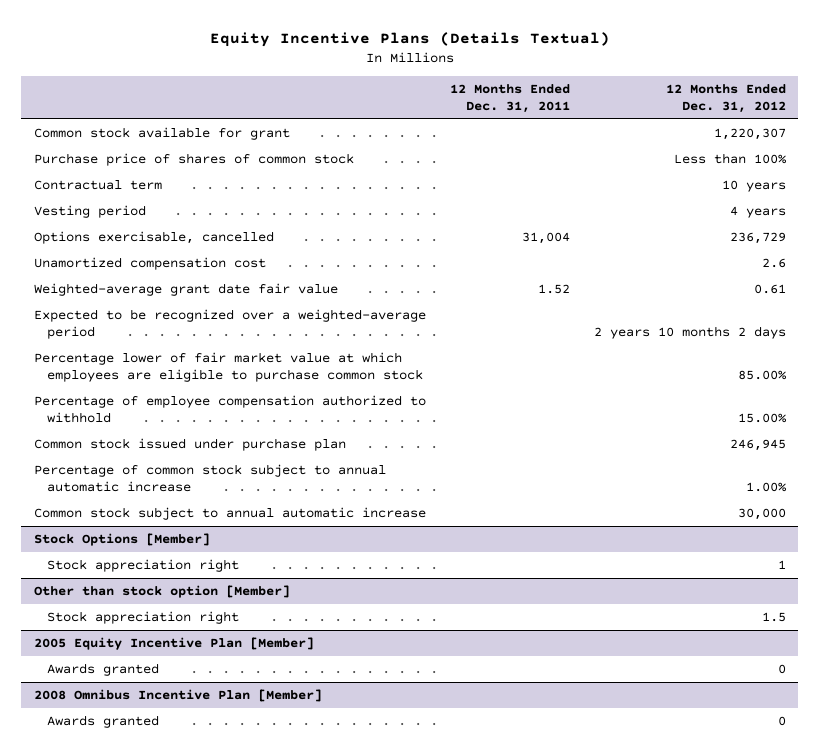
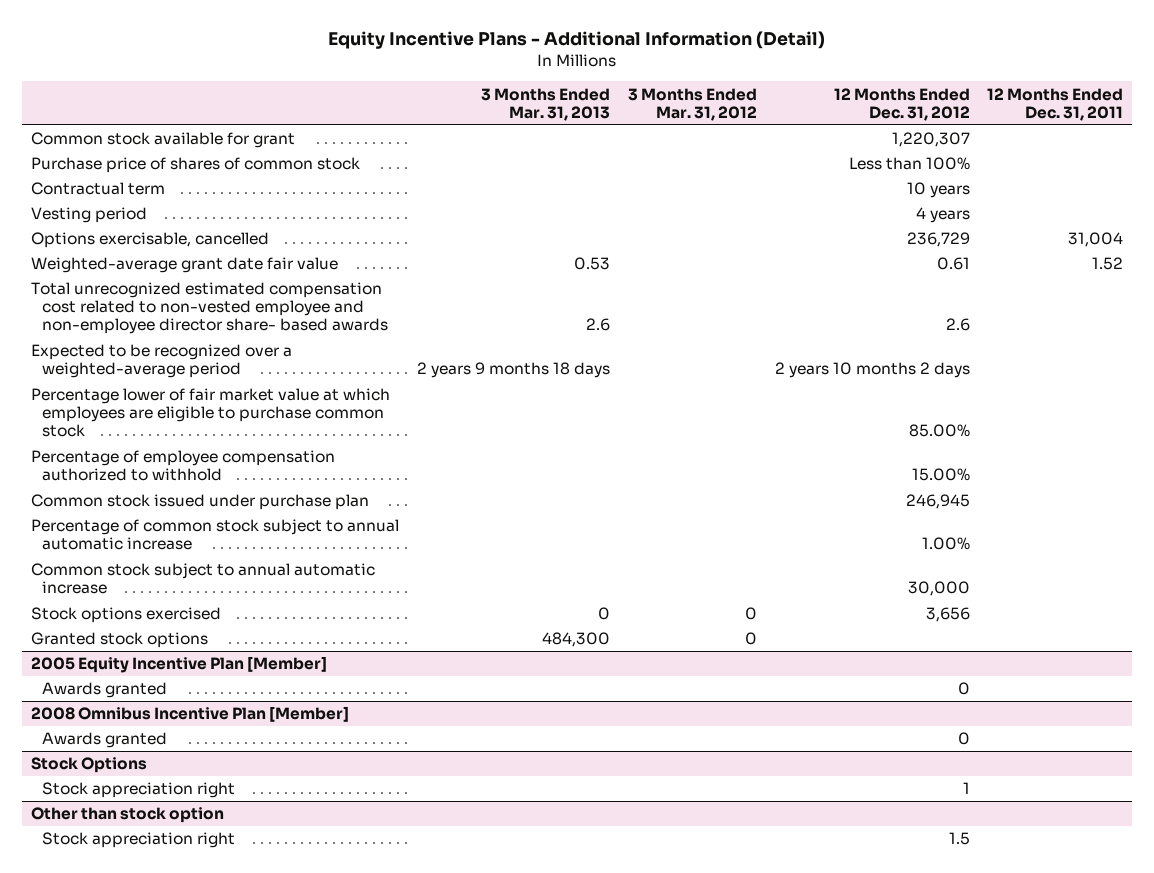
- Equity Incentive Plans (Details Textual)
+ Equity Incentive Plans - Additional Information (Detail)
- | 12 Months Ended Dec. 31, 2011 | 12 Months Ended Dec. 31, 2012
+ | 3 Months Ended Mar. 31, 2013 | 3 Months Ended Mar. 31, 2012 | 12 Months Ended Dec. 31, 2012 | 12 Months Ended Dec. 31, 2011
- Unamortized compensation cost | | 2.6
+ Total unrecognized estimated compensation cost related to non-vested employee and non-employee director share- based awards | 2.6 | | 2.6 |
- Stock Options [Member]
- Stock appreciation right | | 1
- Other than stock option [Member]
- Stock appreciation right | | 1.5
+ Stock options exercised | 0 | 0 | 3,656 |
+ Granted stock options | 484,300 | 0 | |
+ Stock Options
+ Stock appreciation right | | | 1 |
+ Other than stock option
+ Stock appreciation right | | | 1.5 |

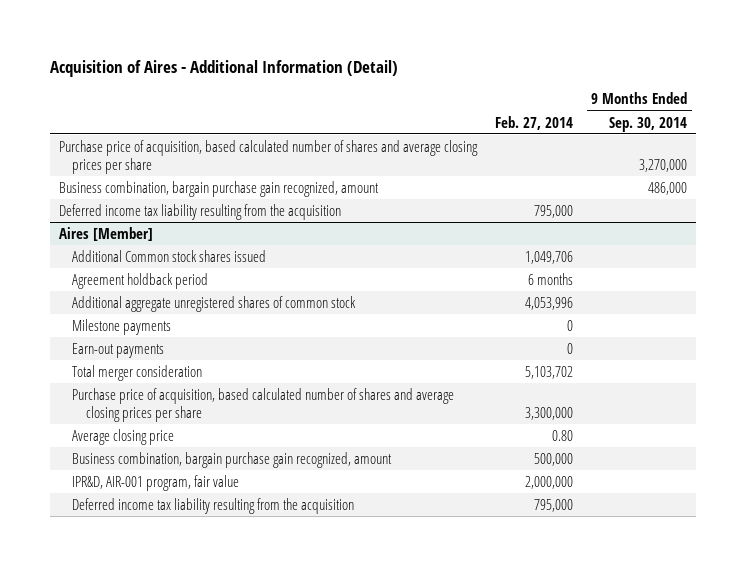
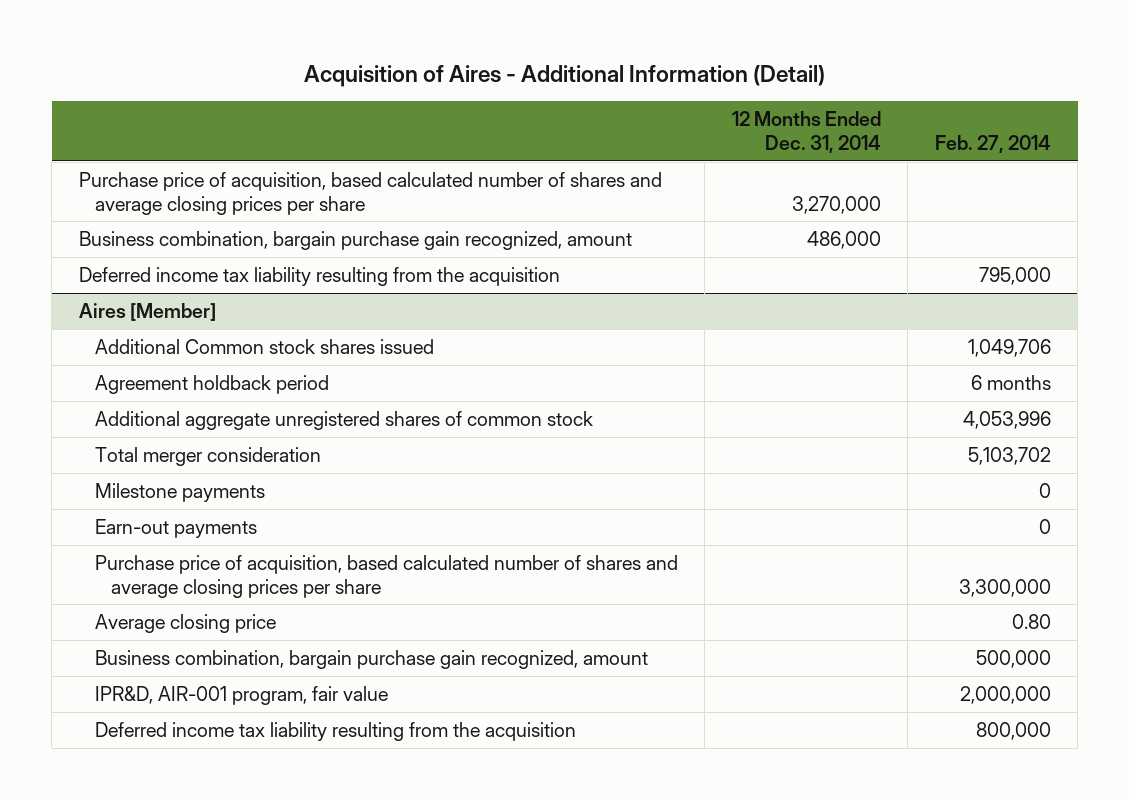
- | Feb. 27, 2014 | 9 Months Ended Sep. 30, 2014
+ | 12 Months Ended Dec. 31, 2014 | Feb. 27, 2014
@ Aires [Member]
moved up: Total merger consideration | | 5,103,702
- Deferred income tax liability resulting from the acquisition | 795,000 |
+ Deferred income tax liability resulting from the acquisition | | 800,000

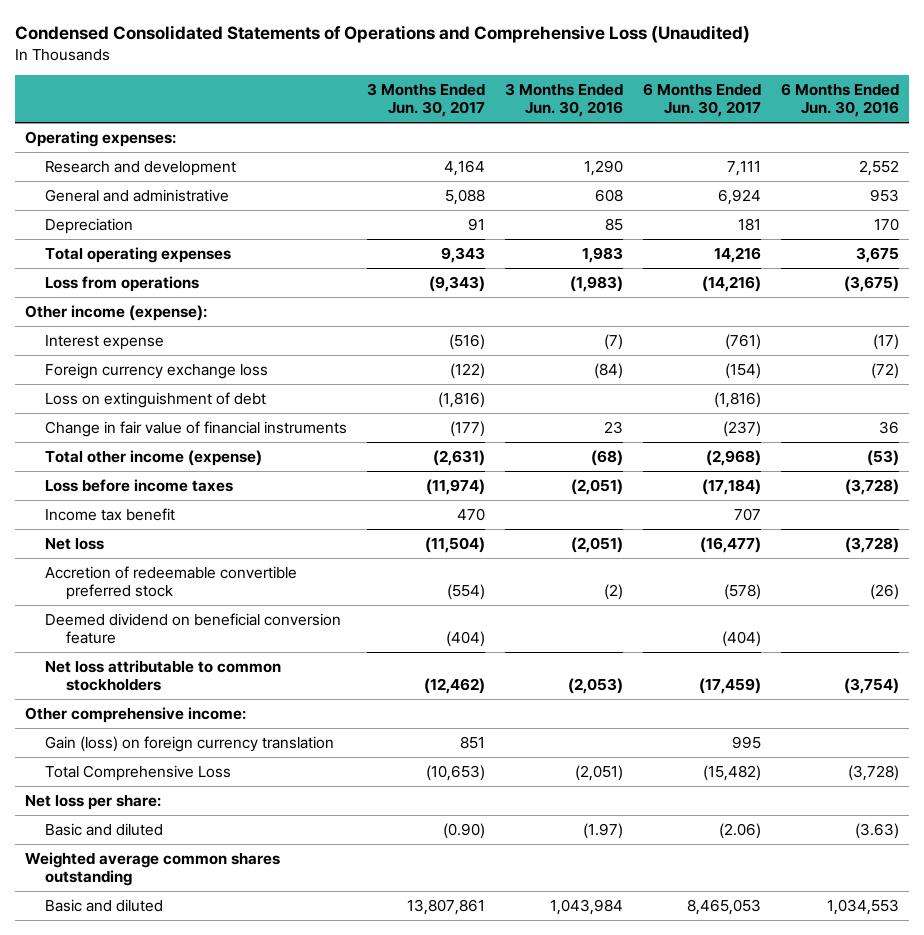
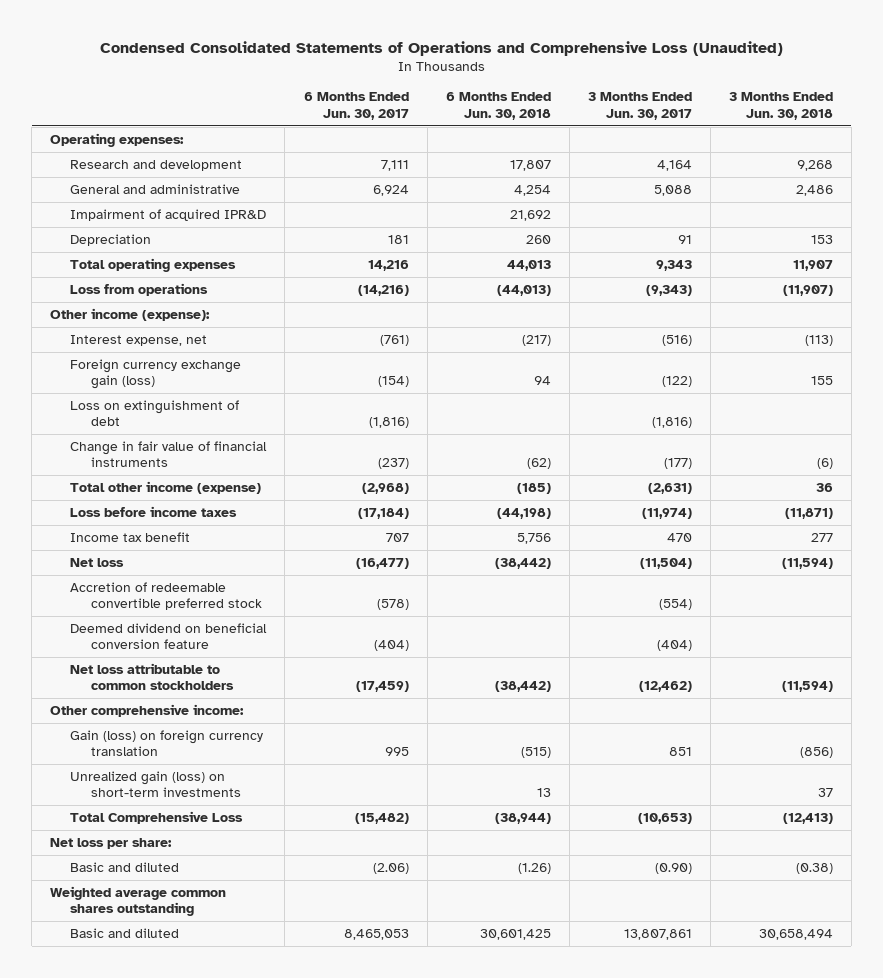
- | 3 Months Ended Jun. 30, 2017 | 3 Months Ended Jun. 30, 2016 | 6 Months Ended Jun. 30, 2017 | 6 Months Ended Jun. 30, 2016
+ | 6 Months Ended Jun. 30, 2017 | 6 Months Ended Jun. 30, 2018 | 3 Months Ended Jun. 30, 2017 | 3 Months Ended Jun. 30, 2018
+ Impairment of acquired IPR&D | | 21,692 | |
- Interest expense | (516) | (7) | (761) | (17)
- Foreign currency exchange loss | (122) | (84) | (154) | (72)
+ Interest expense, net | (761) | (217) | (516) | (113)
+ Foreign currency exchange gain (loss) | (154) | 94 | (122) | 155
+ Unrealized gain (loss) on short-term investments | | 13 | | 37

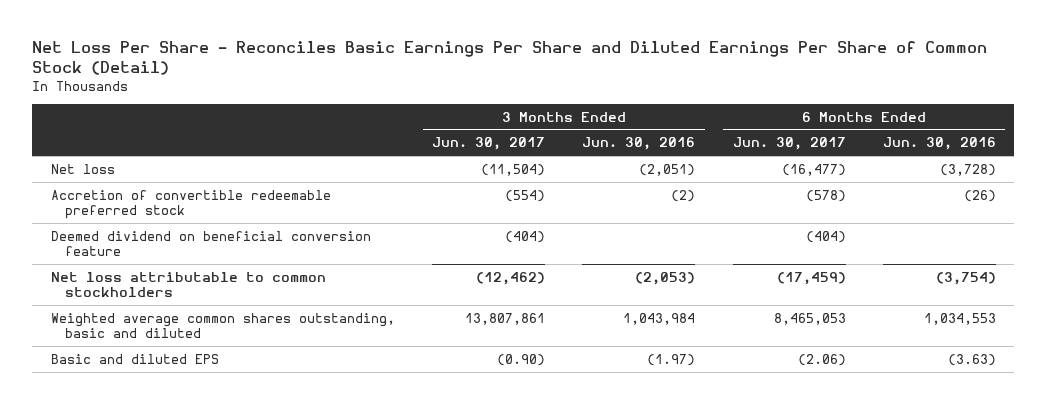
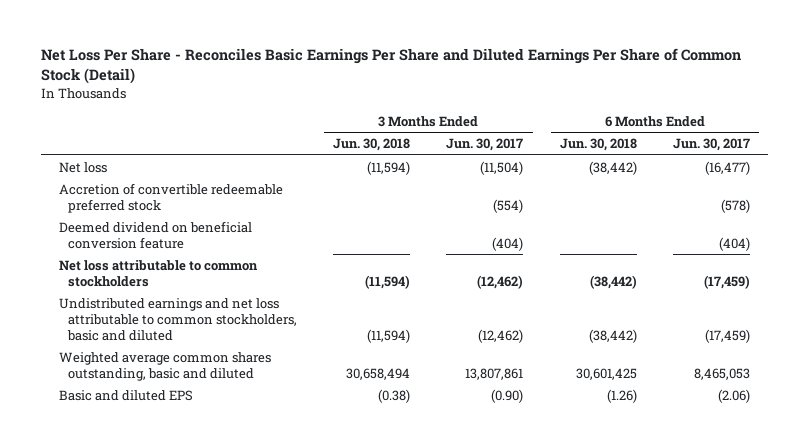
- | 3 Months Ended Jun. 30, 2017 | 3 Months Ended Jun. 30, 2016 | 6 Months Ended Jun. 30, 2017 | 6 Months Ended Jun. 30, 2016
+ | 3 Months Ended Jun. 30, 2018 | 3 Months Ended Jun. 30, 2017 | 6 Months Ended Jun. 30, 2018 | 6 Months Ended Jun. 30, 2017
+ Undistributed earnings and net loss attributable to common stockholders, basic and diluted | (11,594) | (12,462) | (38,442) | (17,459)

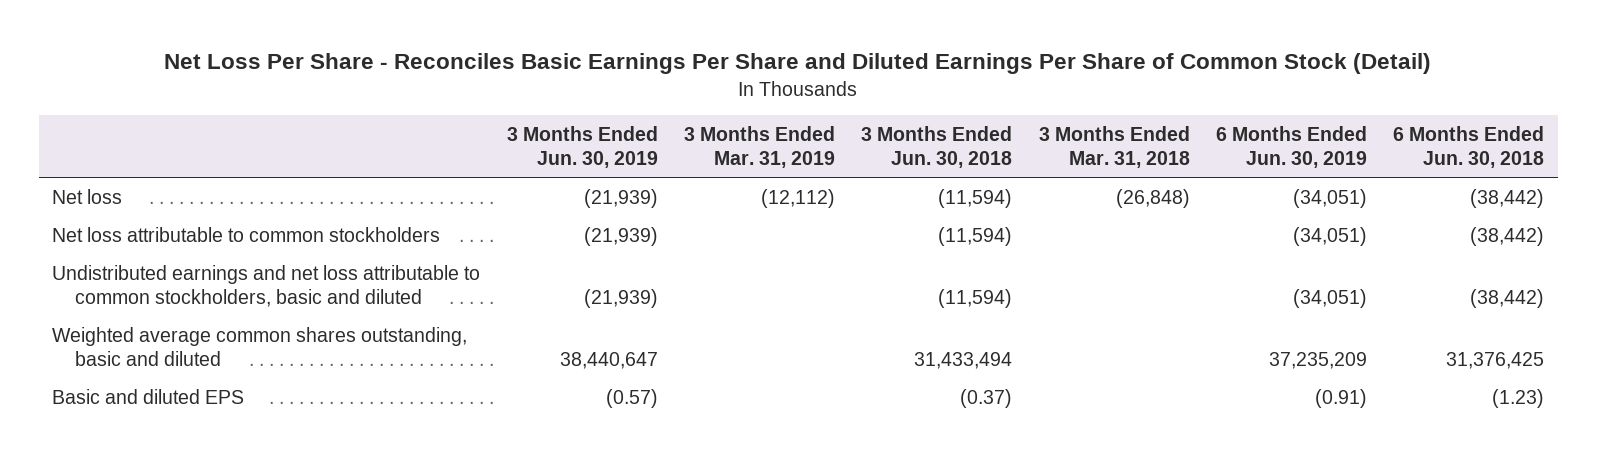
- | 3 Months Ended Jun. 30, 2018 | 3 Months Ended Jun. 30, 2017 | 6 Months Ended Jun. 30, 2018 | 6 Months Ended Jun. 30, 2017
+ | 3 Months Ended Jun. 30, 2019 | 3 Months Ended Mar. 31, 2019 | 3 Months Ended Jun. 30, 2018 | 3 Months Ended Mar. 31, 2018 | 6 Months Ended Jun. 30, 2019 | 6 Months Ended Jun. 30, 2018
- Accretion of convertible redeemable preferred stock | | (554) | | (578)
- Deemed dividend on beneficial conversion feature | | (404) | | (404)
- Weighted average common shares outstanding, basic and diluted | 30,658,494 | 13,807,861 | 30,601,425 | 8,465,053
- Basic and diluted EPS | (0.38) | (0.90) | (1.26) | (2.06)
+ Weighted average common shares outstanding, basic and diluted | 38,440,647 | | 31,433,494 | | 37,235,209 | 31,376,425
+ Basic and diluted EPS | (0.57) | | (0.37) | | (0.91) | (1.23)

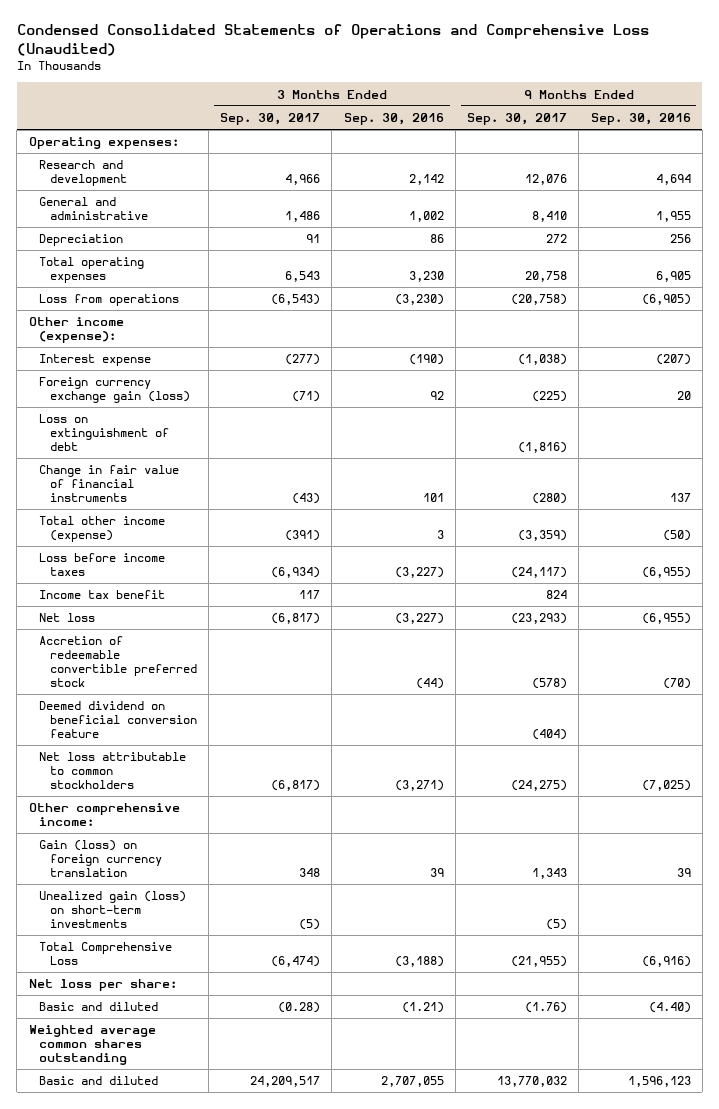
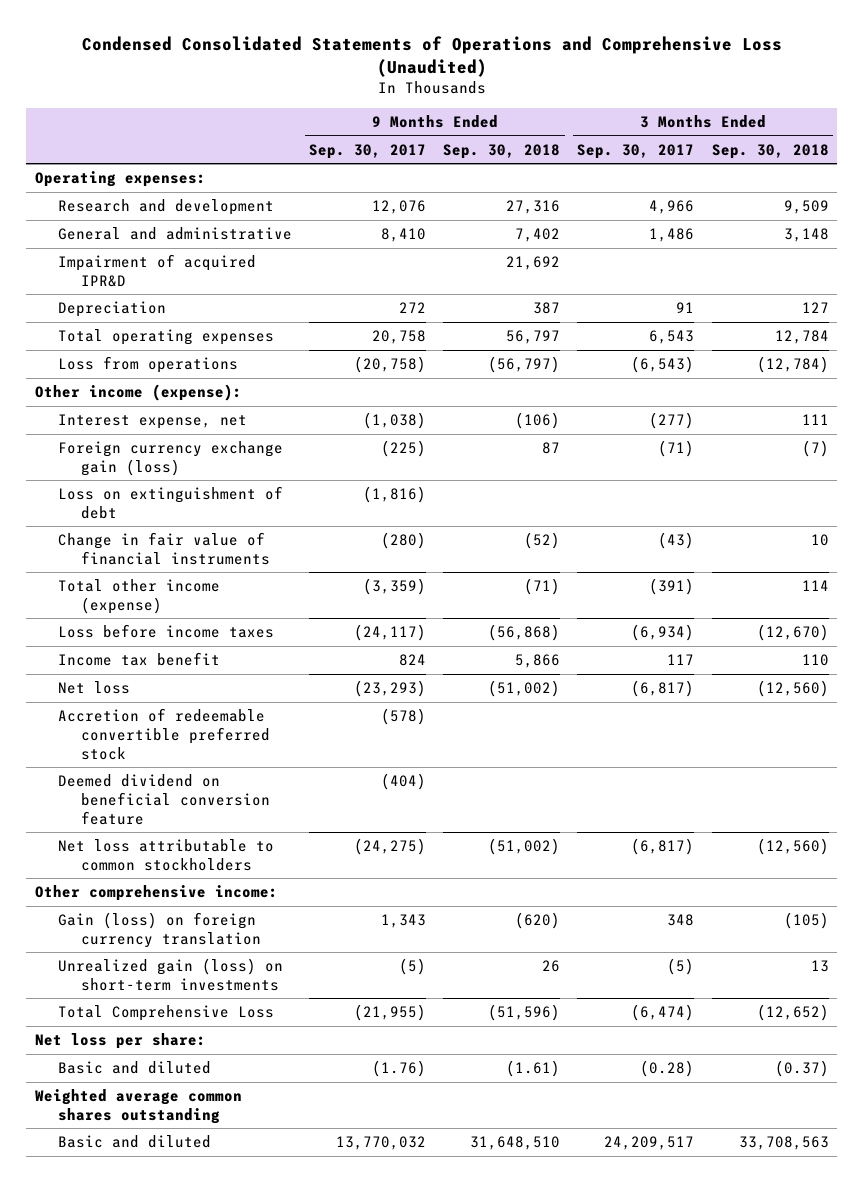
- | 3 Months Ended Sep. 30, 2017 | 3 Months Ended Sep. 30, 2016 | 9 Months Ended Sep. 30, 2017 | 9 Months Ended Sep. 30, 2016
+ | 9 Months Ended Sep. 30, 2017 | 9 Months Ended Sep. 30, 2018 | 3 Months Ended Sep. 30, 2017 | 3 Months Ended Sep. 30, 2018
+ Impairment of acquired IPR&D | | 21,692 | |
- Interest expense | (277) | (190) | (1,038) | (207)
+ Interest expense, net | (1,038) | (106) | (277) | 111
- Unealized gain (loss) on short-term investments | (5) | | (5) |
+ Unrealized gain (loss) on short-term investments | (5) | 26 | (5) | 13

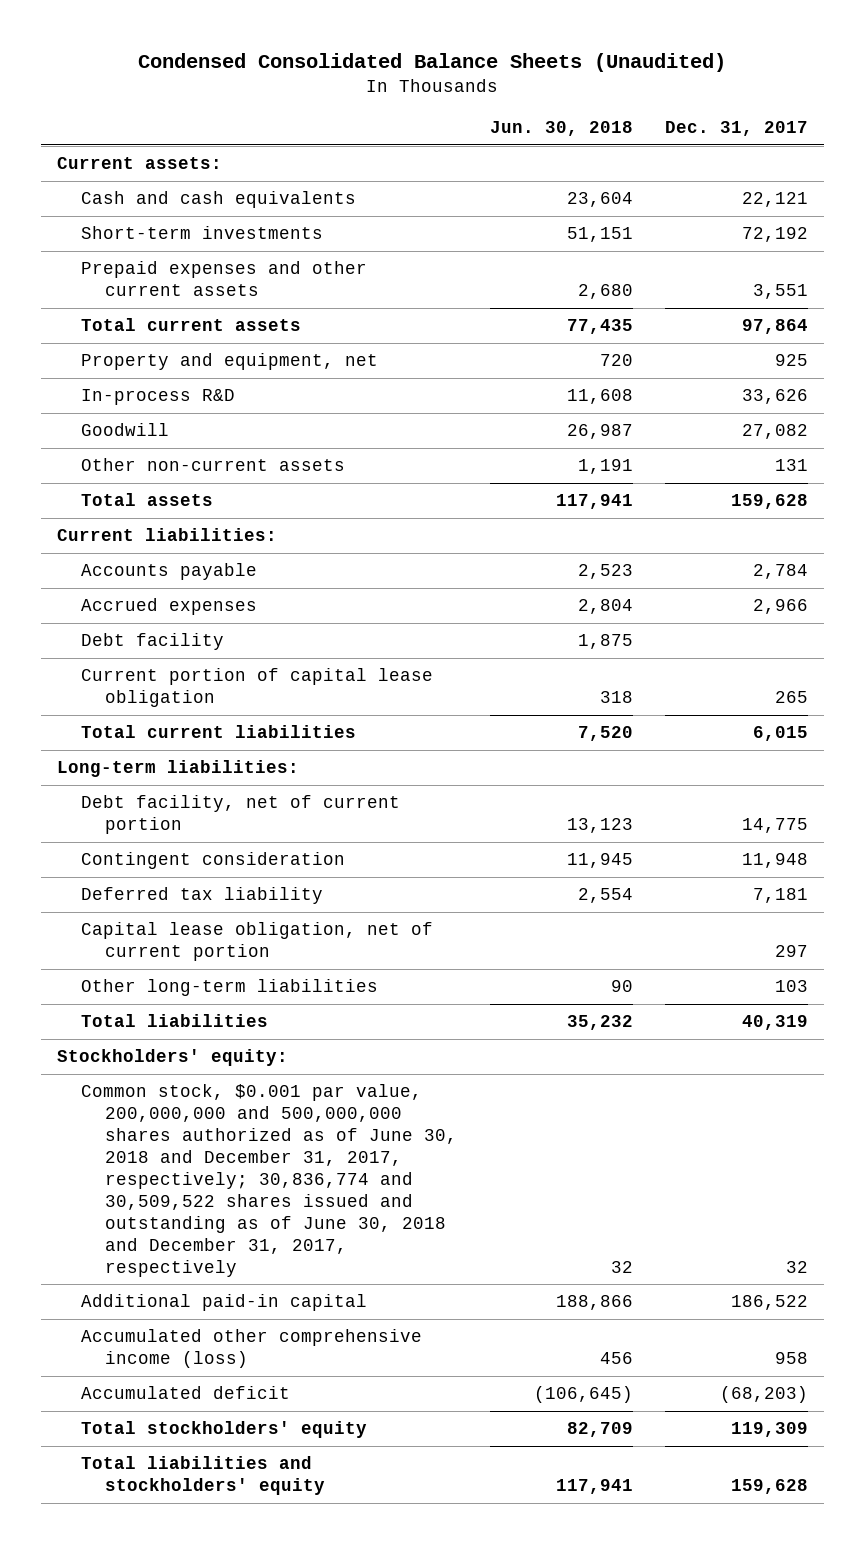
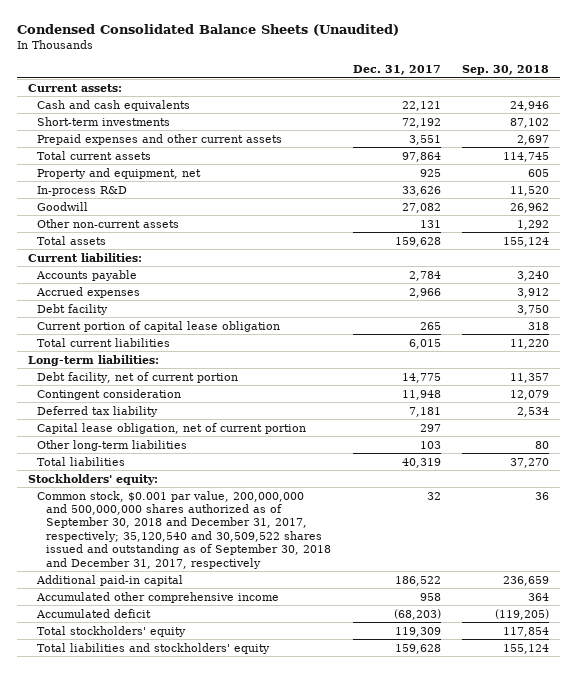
- | Jun. 30, 2018 | Dec. 31, 2017
+ | Dec. 31, 2017 | Sep. 30, 2018
- Common stock, $0.001 par value, 200,000,000 and 500,000,000 shares authorized as of June 30, 2018 and December 31, 2017, respectively; 30,836,774 and 30,509,522 shares issued and outstanding as of June 30, 2018 and December 31, 2017, respectively | 32 | 32
+ Common stock, $0.001 par value, 200,000,000 and 500,000,000 shares authorized as of September 30, 2018 and December 31, 2017, respectively; 35,120,540 and 30,509,522 shares issued and outstanding as of September 30, 2018 and December 31, 2017, respectively | 32 | 36
- Accumulated other comprehensive income (loss) | 456 | 958
+ Accumulated other comprehensive income | 958 | 364

